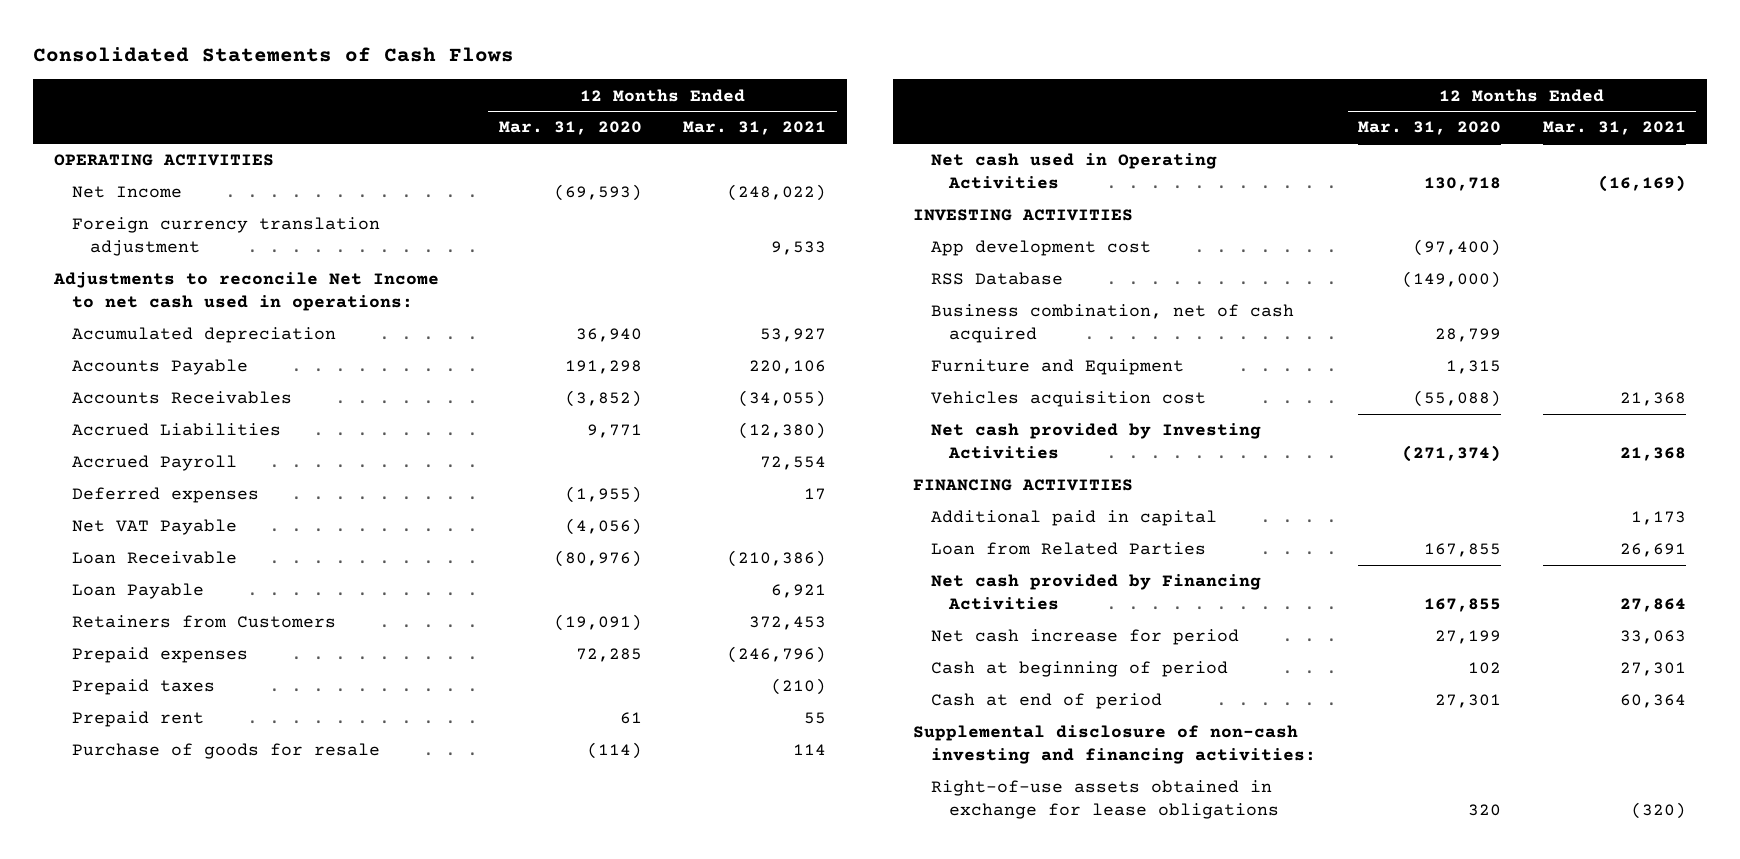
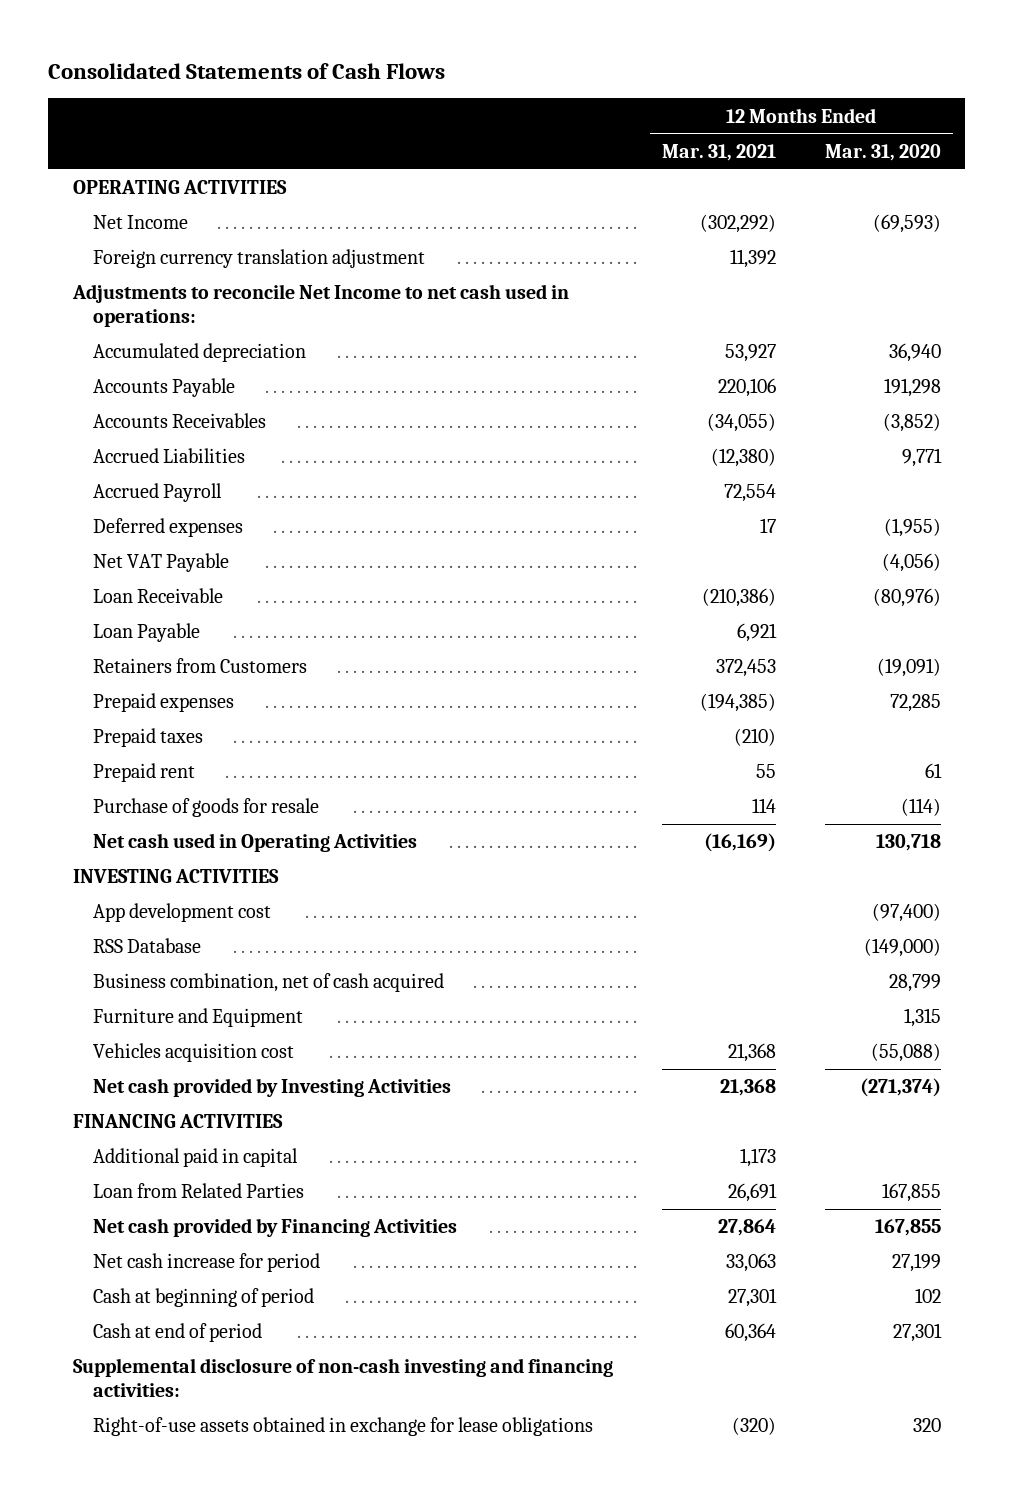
- | 12 Months Ended Mar. 31, 2020 | 12 Months Ended Mar. 31, 2021
+ | 12 Months Ended Mar. 31, 2021 | 12 Months Ended Mar. 31, 2020
- Net Income | (69,593) | (248,022)
- Foreign currency translation adjustment | | 9,533
+ Net Income | (302,292) | (69,593)
+ Foreign currency translation adjustment | 11,392 |
- Prepaid expenses | 72,285 | (246,796)
+ Prepaid expenses | (194,385) | 72,285

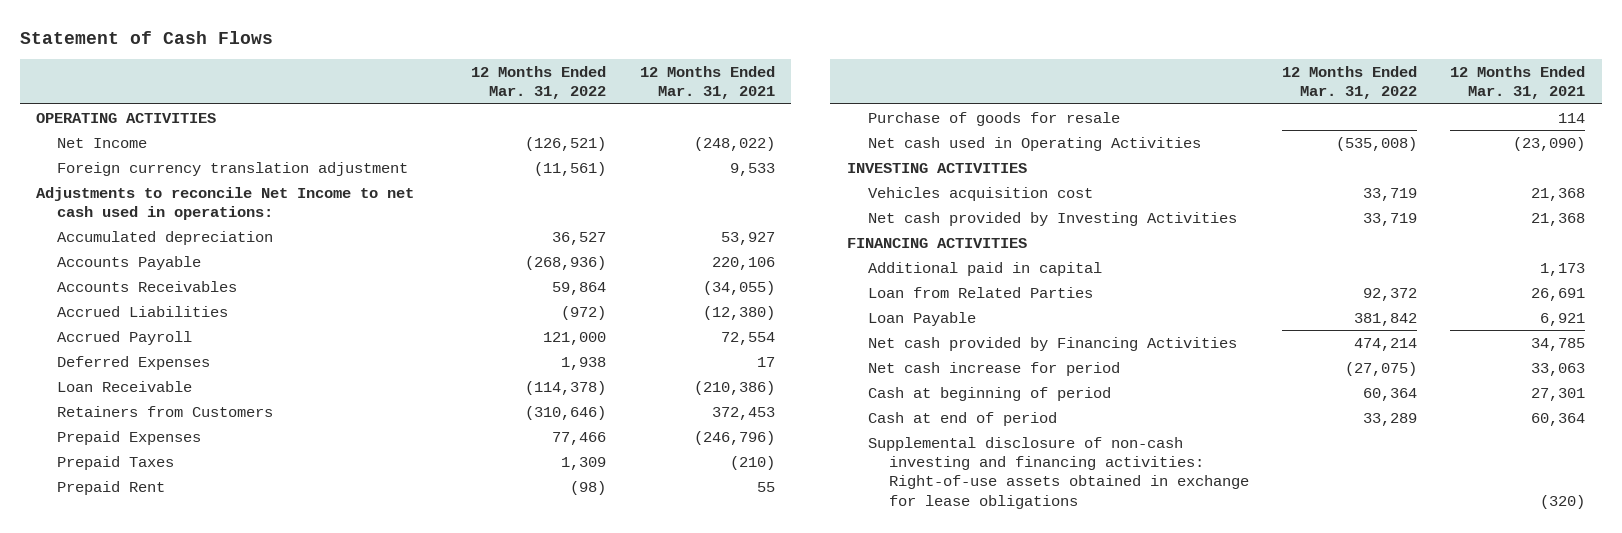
- Consolidated Statements of Cash Flows
+ Statement of Cash Flows
- | 12 Months Ended Mar. 31, 2021 | 12 Months Ended Mar. 31, 2020
+ | 12 Months Ended Mar. 31, 2022 | 12 Months Ended Mar. 31, 2021
- Net Income | (302,292) | (69,593)
- Foreign currency translation adjustment | 11,392 |
+ Net Income | (126,521) | (248,022)
+ Foreign currency translation adjustment | (11,561) | 9,533
- Deferred expenses | 17 | (1,955)
- Net VAT Payable | | (4,056)
+ Deferred Expenses | 1,938 | 17
- Prepaid expenses | (194,385) | 72,285
- Prepaid taxes | (210) |
- Prepaid rent | 55 | 61
+ Prepaid Expenses | 77,466 | (246,796)
+ Prepaid Taxes | 1,309 | (210)
+ Prepaid Rent | (98) | 55
- Net cash used in Operating Activities | (16,169) | 130,718
+ Net cash used in Operating Activities | (535,008) | (23,090)
- App development cost | | (97,400)
- RSS Database | | (149,000)
- Business combination, net of cash acquired | | 28,799
- Furniture and Equipment | | 1,315
- Net cash provided by Financing Activities | 27,864 | 167,855
moved down: Loan Payable | 381,842 | 6,921
+ Net cash provided by Financing Activities | 474,214 | 34,785
- Supplemental disclosure of non-cash investing and financing activities:
- Right-of-use assets obtained in exchange for lease obligations | (320) | 320
+ Supplemental disclosure of non-cash investing and financing activities: Right-of-use assets obtained in exchange for lease obligations | | (320)

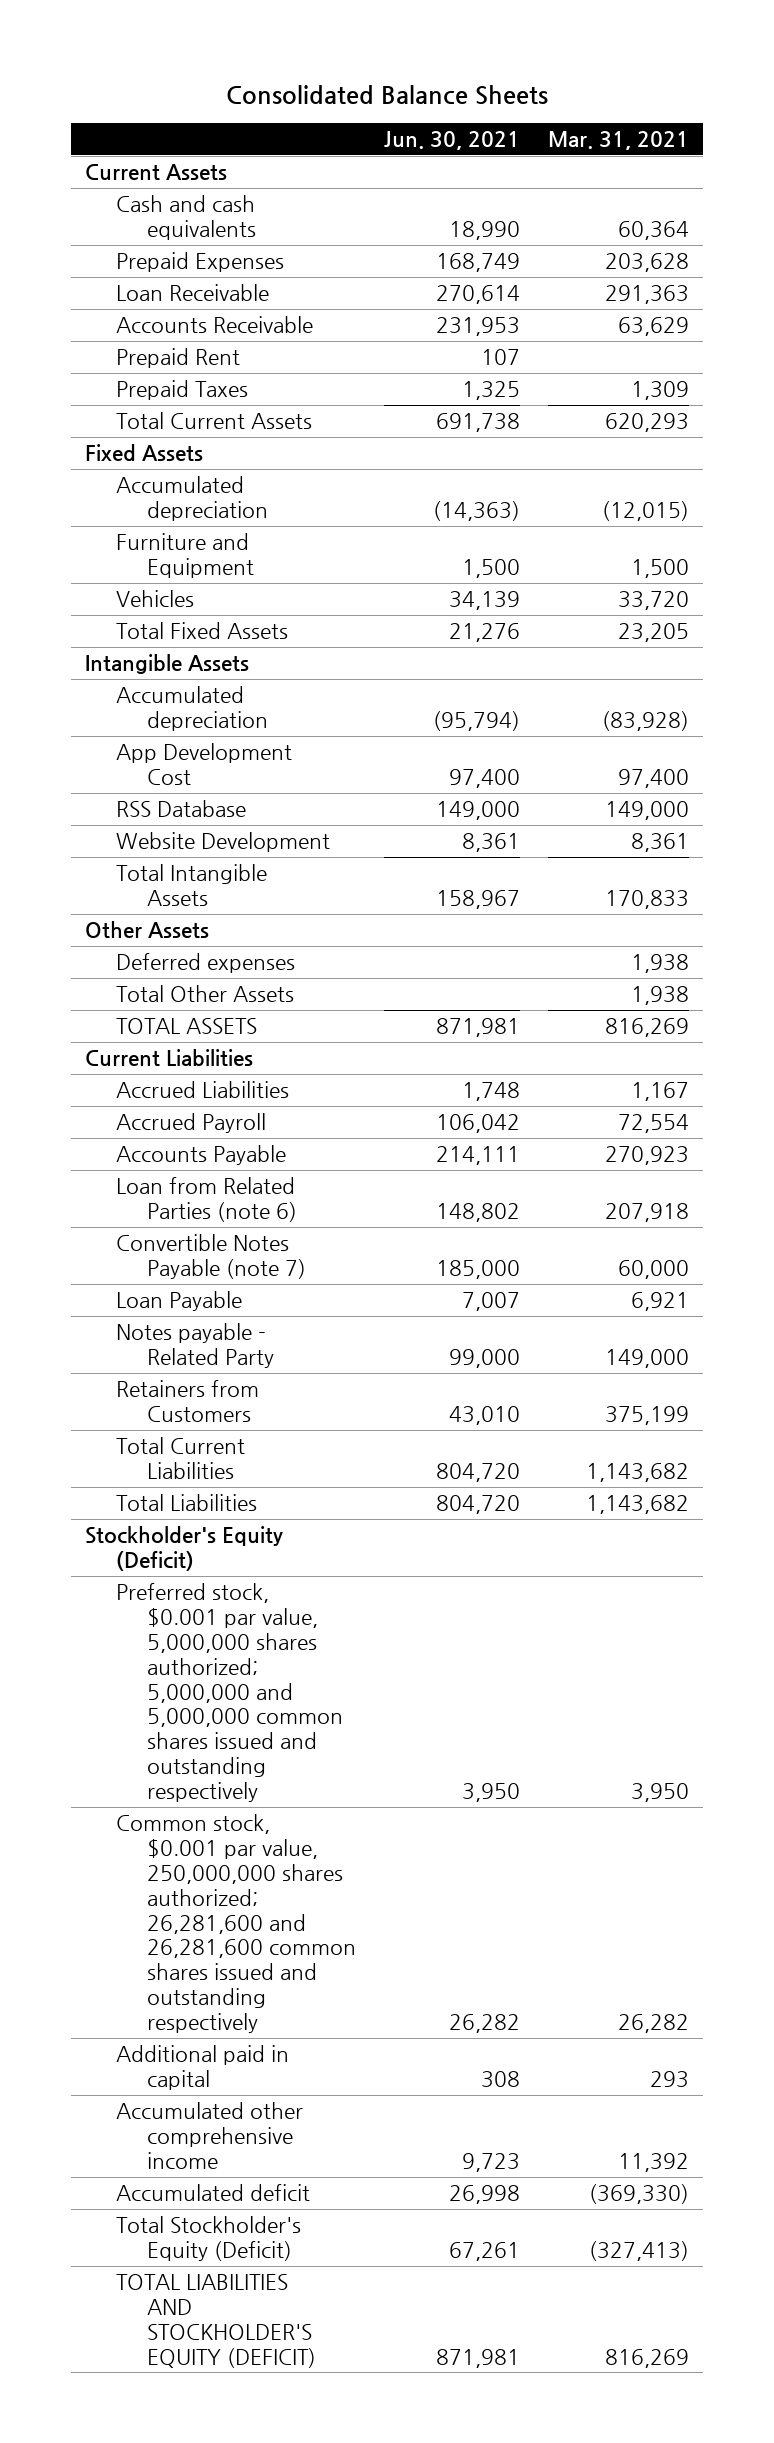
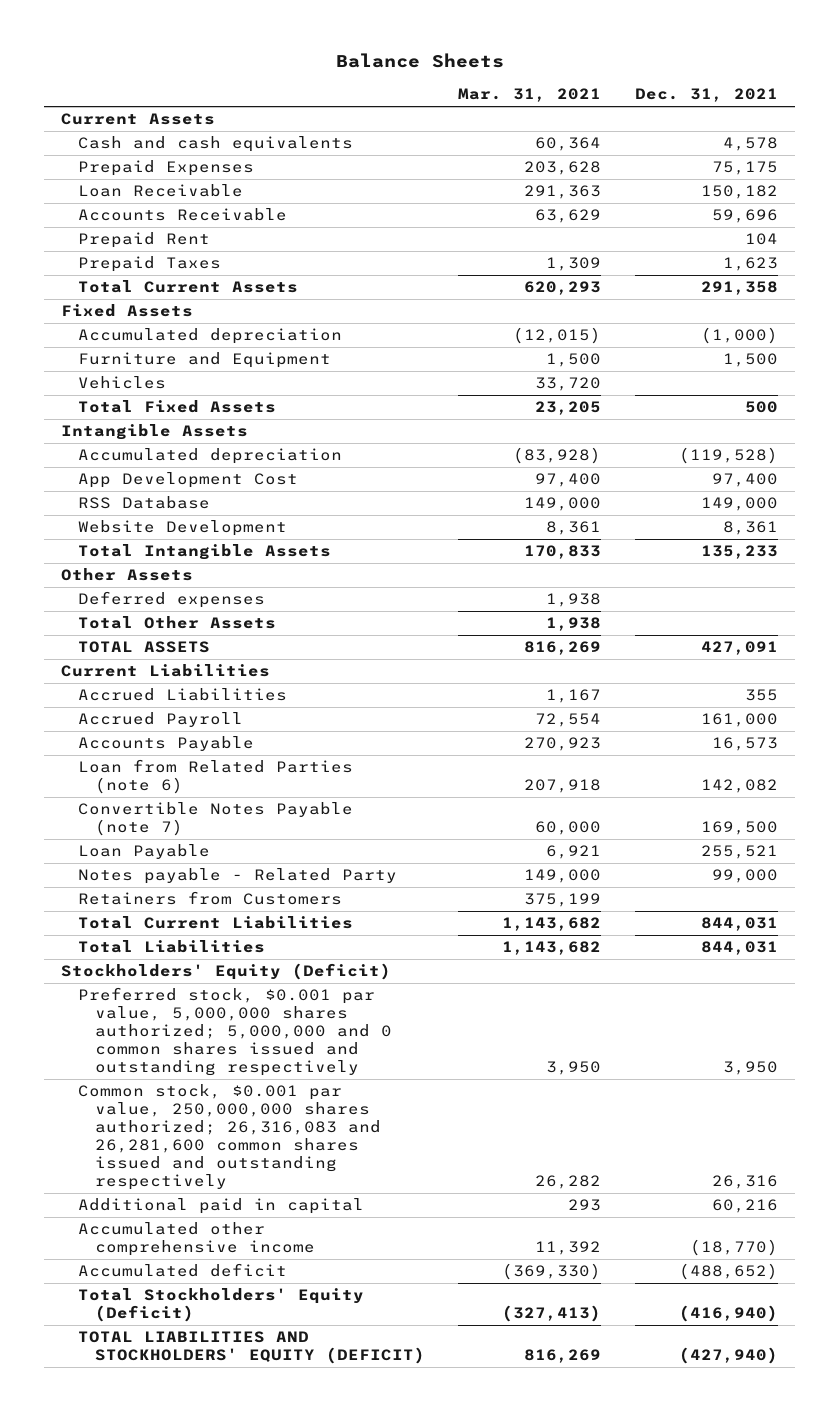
- Consolidated Balance Sheets
+ Balance Sheets
- | Jun. 30, 2021 | Mar. 31, 2021
+ | Mar. 31, 2021 | Dec. 31, 2021
- Stockholder's Equity (Deficit)
- Preferred stock, $0.001 par value, 5,000,000 shares authorized; 5,000,000 and 5,000,000 common shares issued and outstanding respectively | 3,950 | 3,950
- Common stock, $0.001 par value, 250,000,000 shares authorized; 26,281,600 and 26,281,600 common shares issued and outstanding respectively | 26,282 | 26,282
+ Stockholders' Equity (Deficit)
+ Preferred stock, $0.001 par value, 5,000,000 shares authorized; 5,000,000 and 0 common shares issued and outstanding respectively | 3,950 | 3,950
+ Common stock, $0.001 par value, 250,000,000 shares authorized; 26,316,083 and 26,281,600 common shares issued and outstanding respectively | 26,282 | 26,316
- Total Stockholder's Equity (Deficit) | 67,261 | (327,413)
- TOTAL LIABILITIES AND STOCKHOLDER'S EQUITY (DEFICIT) | 871,981 | 816,269
+ Total Stockholders' Equity (Deficit) | (327,413) | (416,940)
+ TOTAL LIABILITIES AND STOCKHOLDERS' EQUITY (DEFICIT) | 816,269 | (427,940)

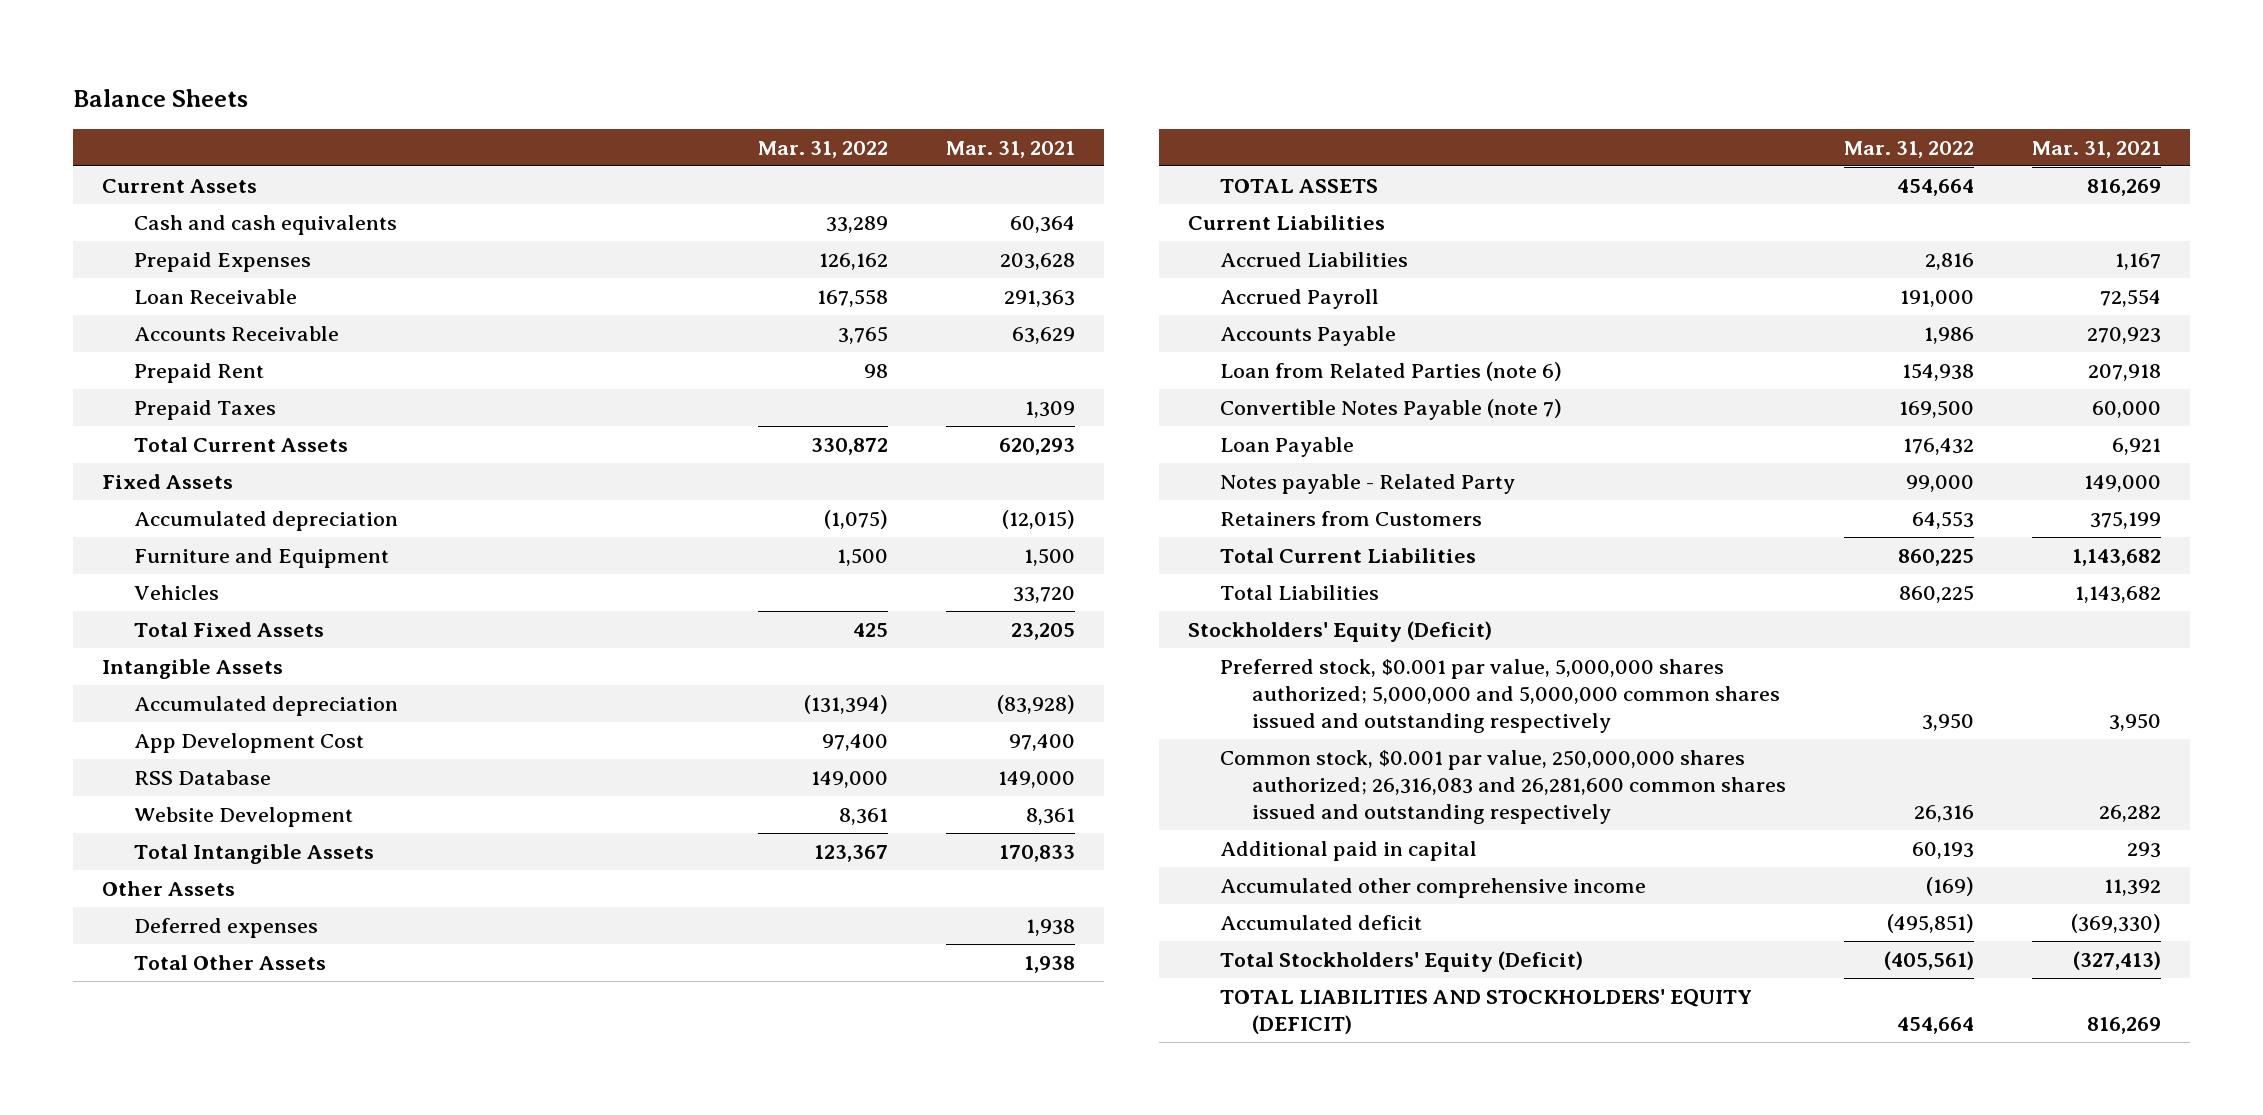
- | Mar. 31, 2021 | Dec. 31, 2021
+ | Mar. 31, 2022 | Mar. 31, 2021
- Preferred stock, $0.001 par value, 5,000,000 shares authorized; 5,000,000 and 0 common shares issued and outstanding respectively | 3,950 | 3,950
+ Preferred stock, $0.001 par value, 5,000,000 shares authorized; 5,000,000 and 5,000,000 common shares issued and outstanding respectively | 3,950 | 3,950

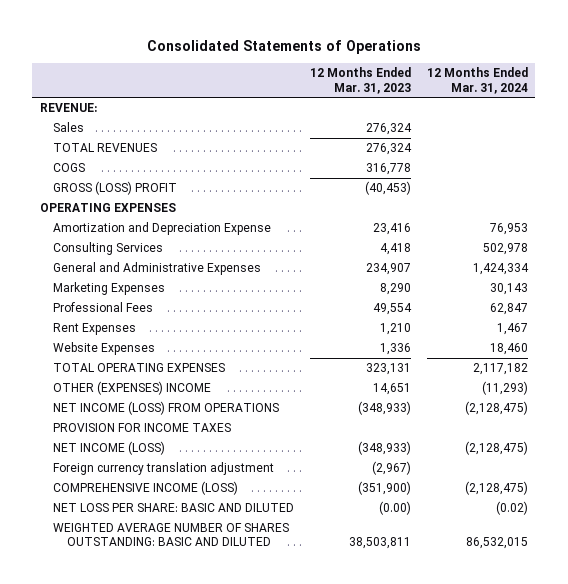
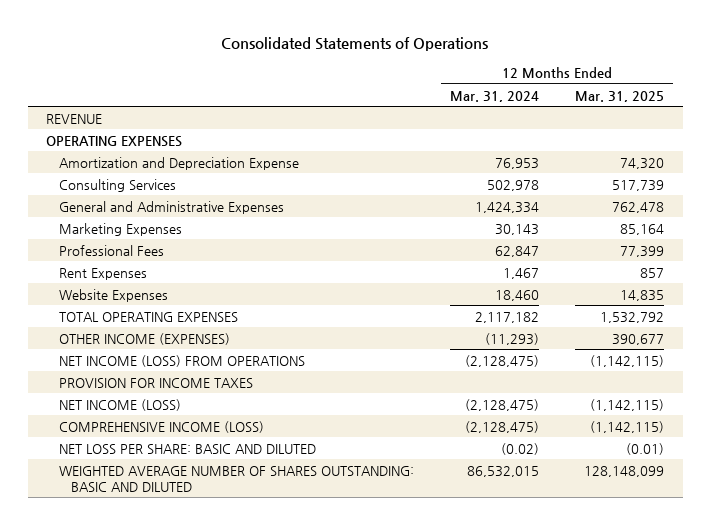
- | 12 Months Ended Mar. 31, 2023 | 12 Months Ended Mar. 31, 2024
+ | 12 Months Ended Mar. 31, 2024 | 12 Months Ended Mar. 31, 2025
- REVENUE:
- Sales | 276,324 |
- TOTAL REVENUES | 276,324 |
- COGS | 316,778 |
- GROSS (LOSS) PROFIT | (40,453) |
+ REVENUE
- OTHER (EXPENSES) INCOME | 14,651 | (11,293)
+ OTHER INCOME (EXPENSES) | (11,293) | 390,677
- Foreign currency translation adjustment | (2,967) |

